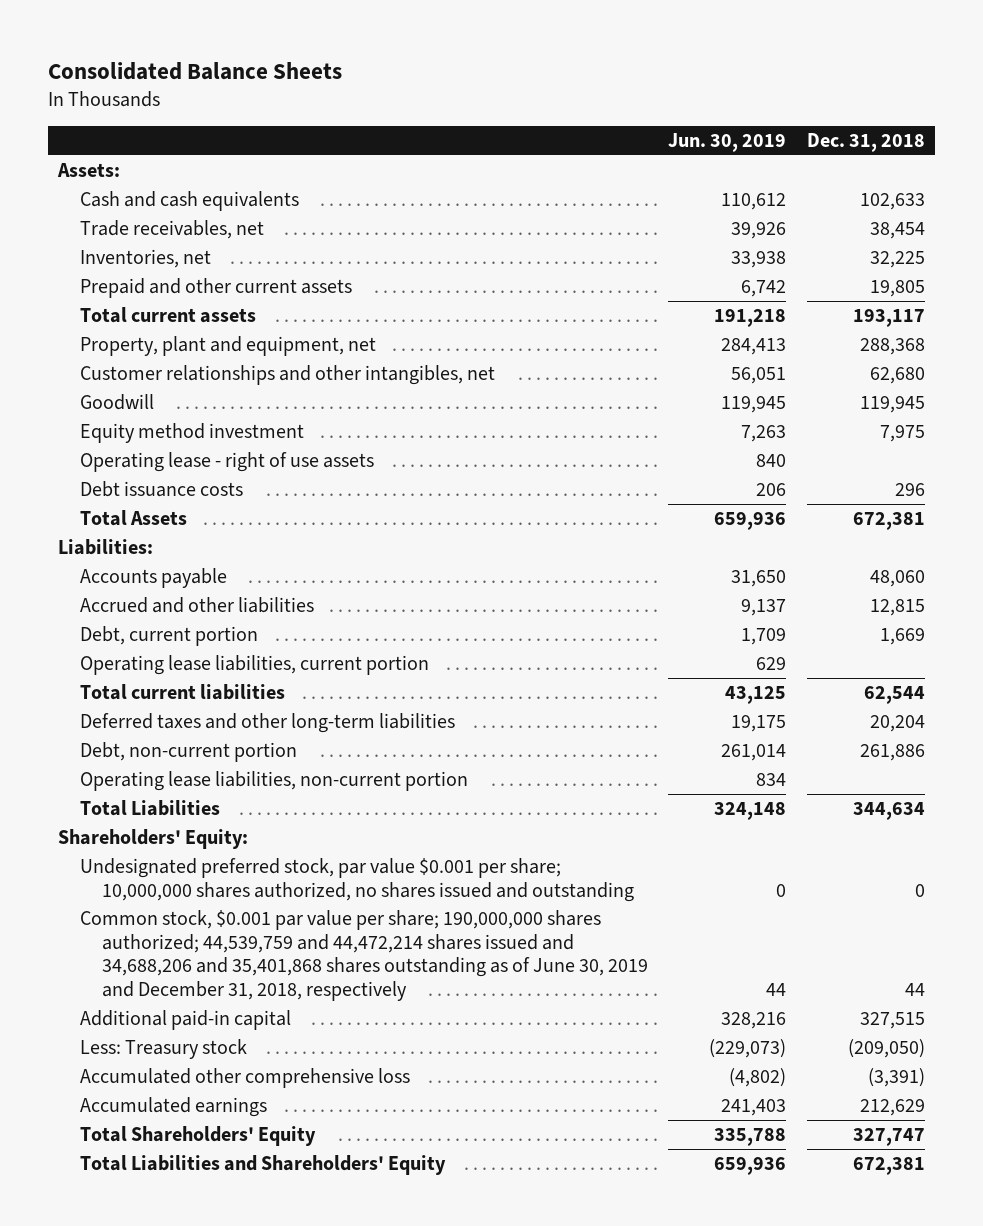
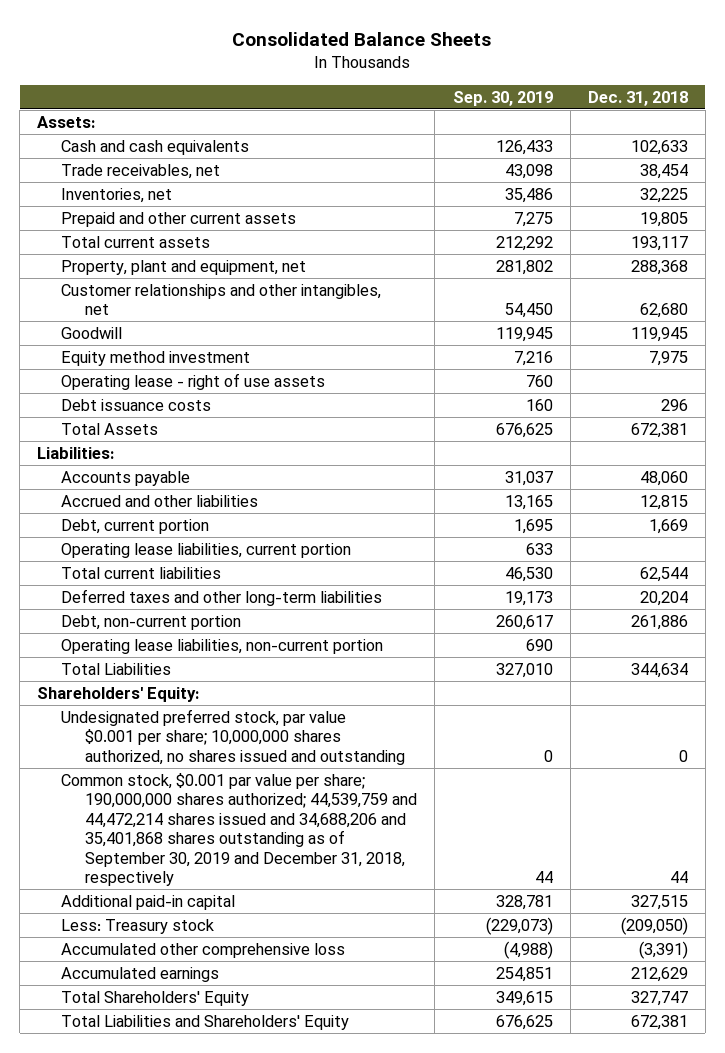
- | Jun. 30, 2019 | Dec. 31, 2018
+ | Sep. 30, 2019 | Dec. 31, 2018
- Common stock, $0.001 par value per share; 190,000,000 shares authorized; 44,539,759 and 44,472,214 shares issued and 34,688,206 and 35,401,868 shares outstanding as of June 30, 2019 and December 31, 2018, respectively | 44 | 44
+ Common stock, $0.001 par value per share; 190,000,000 shares authorized; 44,539,759 and 44,472,214 shares issued and 34,688,206 and 35,401,868 shares outstanding as of September 30, 2019 and December 31, 2018, respectively | 44 | 44

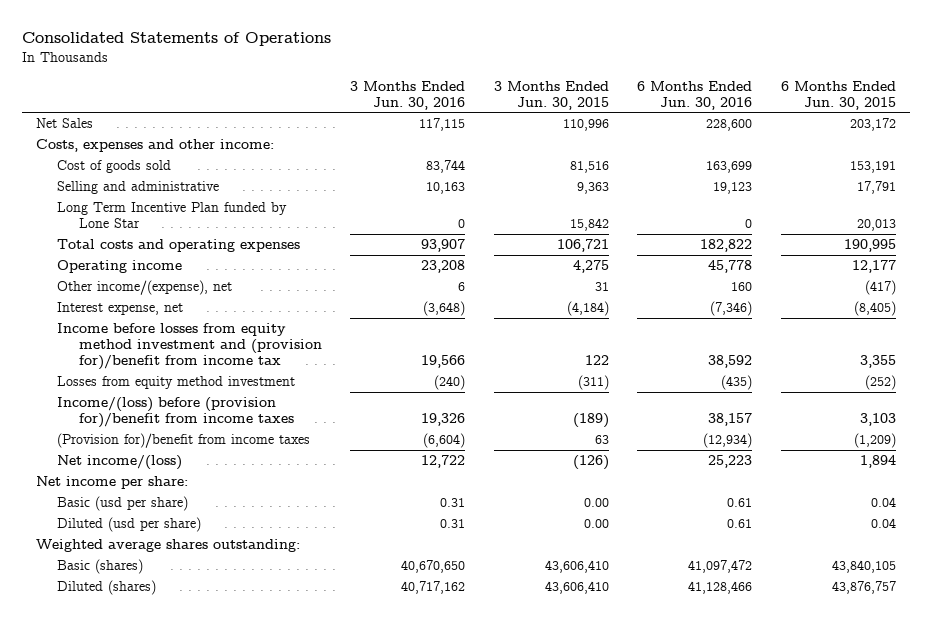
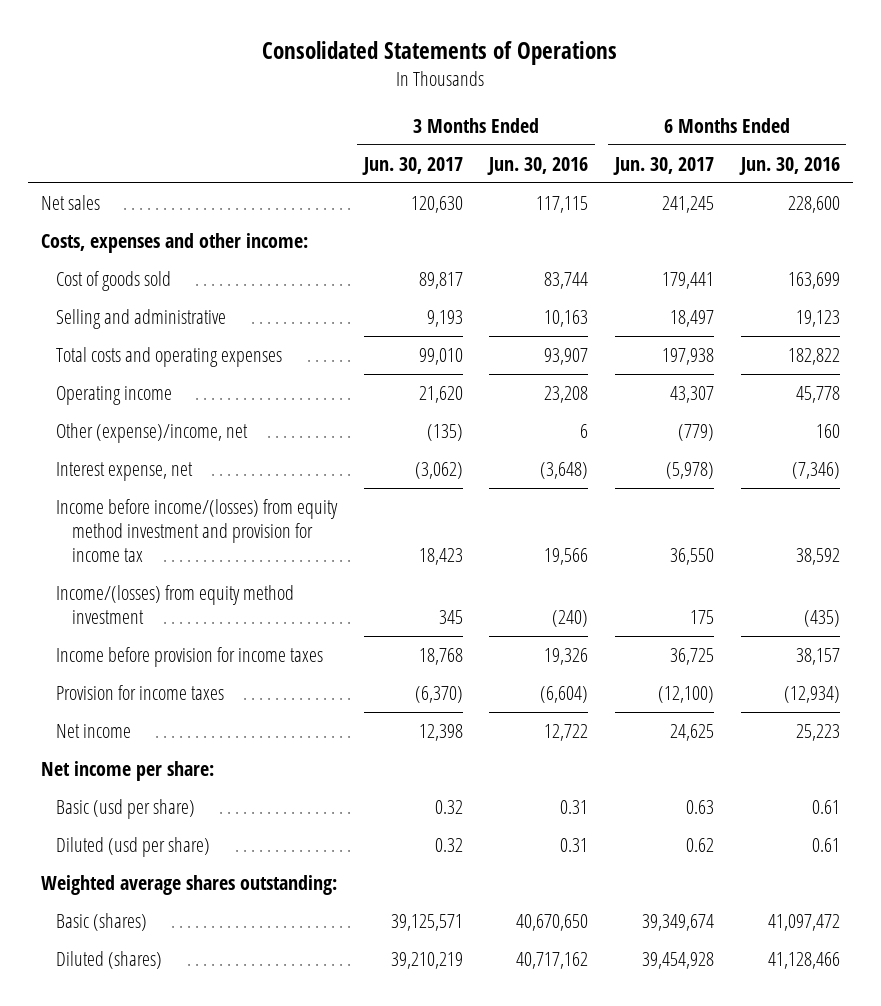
- | 3 Months Ended Jun. 30, 2016 | 3 Months Ended Jun. 30, 2015 | 6 Months Ended Jun. 30, 2016 | 6 Months Ended Jun. 30, 2015
+ | 3 Months Ended Jun. 30, 2017 | 3 Months Ended Jun. 30, 2016 | 6 Months Ended Jun. 30, 2017 | 6 Months Ended Jun. 30, 2016
- Net Sales | 117,115 | 110,996 | 228,600 | 203,172
+ Net sales | 120,630 | 117,115 | 241,245 | 228,600
- Long Term Incentive Plan funded by Lone Star | 0 | 15,842 | 0 | 20,013
- Other income/(expense), net | 6 | 31 | 160 | (417)
+ Other (expense)/income, net | (135) | 6 | (779) | 160
- Income before losses from equity method investment and (provision for)/benefit from income tax | 19,566 | 122 | 38,592 | 3,355
- Losses from equity method investment | (240) | (311) | (435) | (252)
- Income/(loss) before (provision for)/benefit from income taxes | 19,326 | (189) | 38,157 | 3,103
- (Provision for)/benefit from income taxes | (6,604) | 63 | (12,934) | (1,209)
- Net income/(loss) | 12,722 | (126) | 25,223 | 1,894
+ Income before income/(losses) from equity method investment and provision for income tax | 18,423 | 19,566 | 36,550 | 38,592
+ Income/(losses) from equity method investment | 345 | (240) | 175 | (435)
+ Income before provision for income taxes | 18,768 | 19,326 | 36,725 | 38,157
+ Provision for income taxes | (6,370) | (6,604) | (12,100) | (12,934)
+ Net income | 12,398 | 12,722 | 24,625 | 25,223

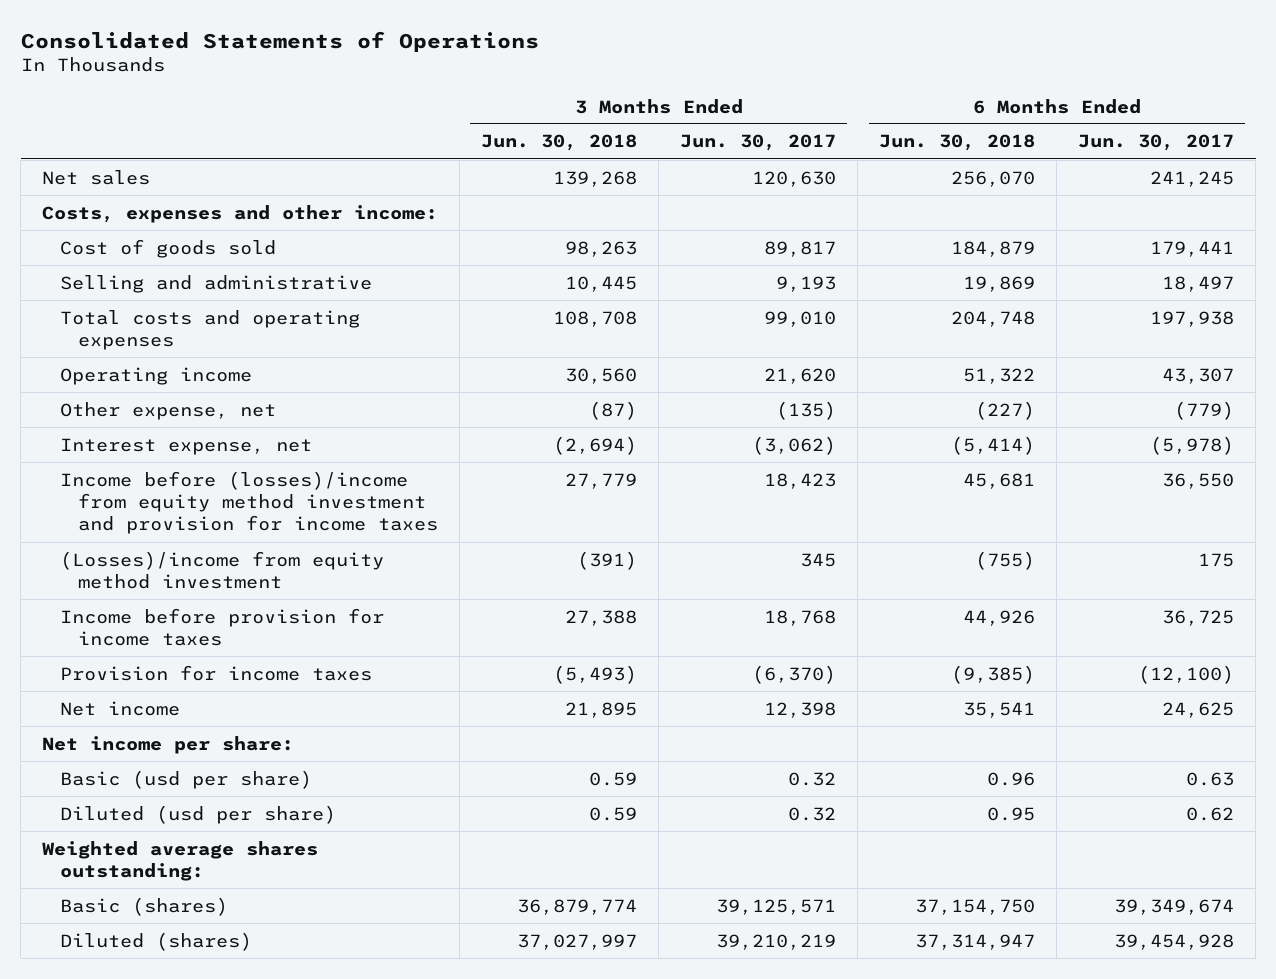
- | 3 Months Ended Jun. 30, 2017 | 3 Months Ended Jun. 30, 2016 | 6 Months Ended Jun. 30, 2017 | 6 Months Ended Jun. 30, 2016
+ | 3 Months Ended Jun. 30, 2018 | 3 Months Ended Jun. 30, 2017 | 6 Months Ended Jun. 30, 2018 | 6 Months Ended Jun. 30, 2017
- Other (expense)/income, net | (135) | 6 | (779) | 160
+ Other expense, net | (87) | (135) | (227) | (779)
- Income before income/(losses) from equity method investment and provision for income tax | 18,423 | 19,566 | 36,550 | 38,592
- Income/(losses) from equity method investment | 345 | (240) | 175 | (435)
+ Income before (losses)/income from equity method investment and provision for income taxes | 27,779 | 18,423 | 45,681 | 36,550
+ (Losses)/income from equity method investment | (391) | 345 | (755) | 175

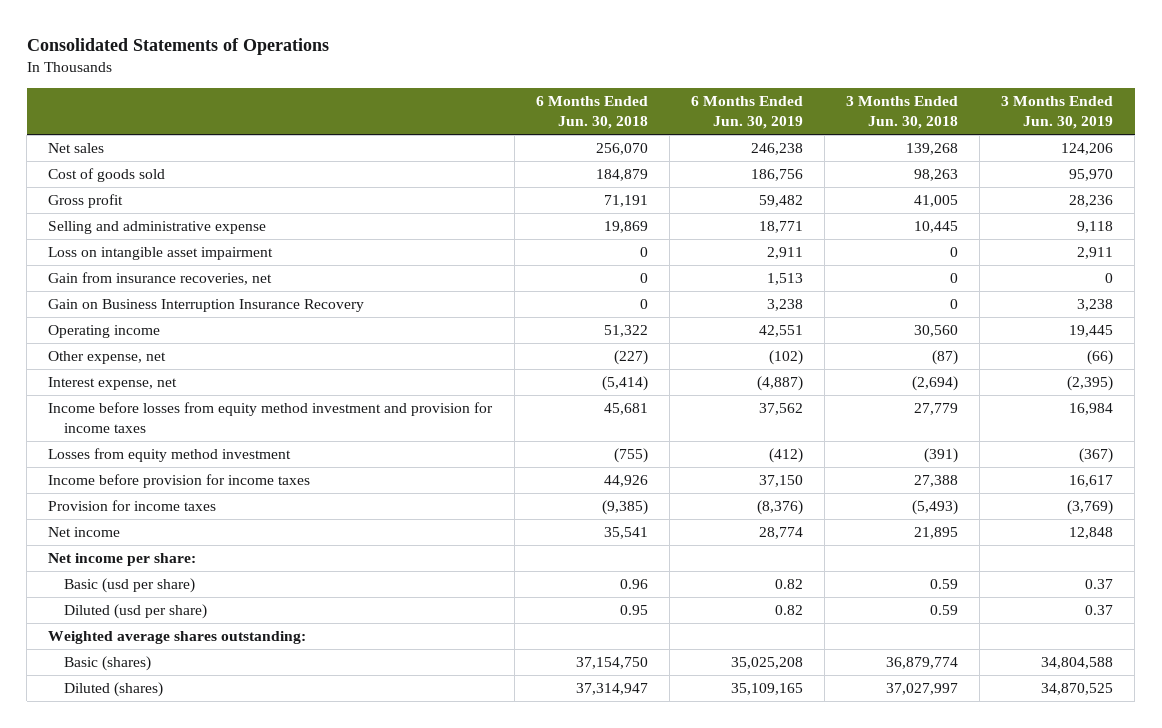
- | 3 Months Ended Jun. 30, 2018 | 3 Months Ended Jun. 30, 2017 | 6 Months Ended Jun. 30, 2018 | 6 Months Ended Jun. 30, 2017
+ | 6 Months Ended Jun. 30, 2018 | 6 Months Ended Jun. 30, 2019 | 3 Months Ended Jun. 30, 2018 | 3 Months Ended Jun. 30, 2019
- Costs, expenses and other income:
- Selling and administrative | 10,445 | 9,193 | 19,869 | 18,497
- Total costs and operating expenses | 108,708 | 99,010 | 204,748 | 197,938
+ Gross profit | 71,191 | 59,482 | 41,005 | 28,236
+ Selling and administrative expense | 19,869 | 18,771 | 10,445 | 9,118
+ Loss on intangible asset impairment | 0 | 2,911 | 0 | 2,911
+ Gain from insurance recoveries, net | 0 | 1,513 | 0 | 0
+ Gain on Business Interruption Insurance Recovery | 0 | 3,238 | 0 | 3,238
- Income before (losses)/income from equity method investment and provision for income taxes | 27,779 | 18,423 | 45,681 | 36,550
- (Losses)/income from equity method investment | (391) | 345 | (755) | 175
+ Income before losses from equity method investment and provision for income taxes | 45,681 | 37,562 | 27,779 | 16,984
+ Losses from equity method investment | (755) | (412) | (391) | (367)

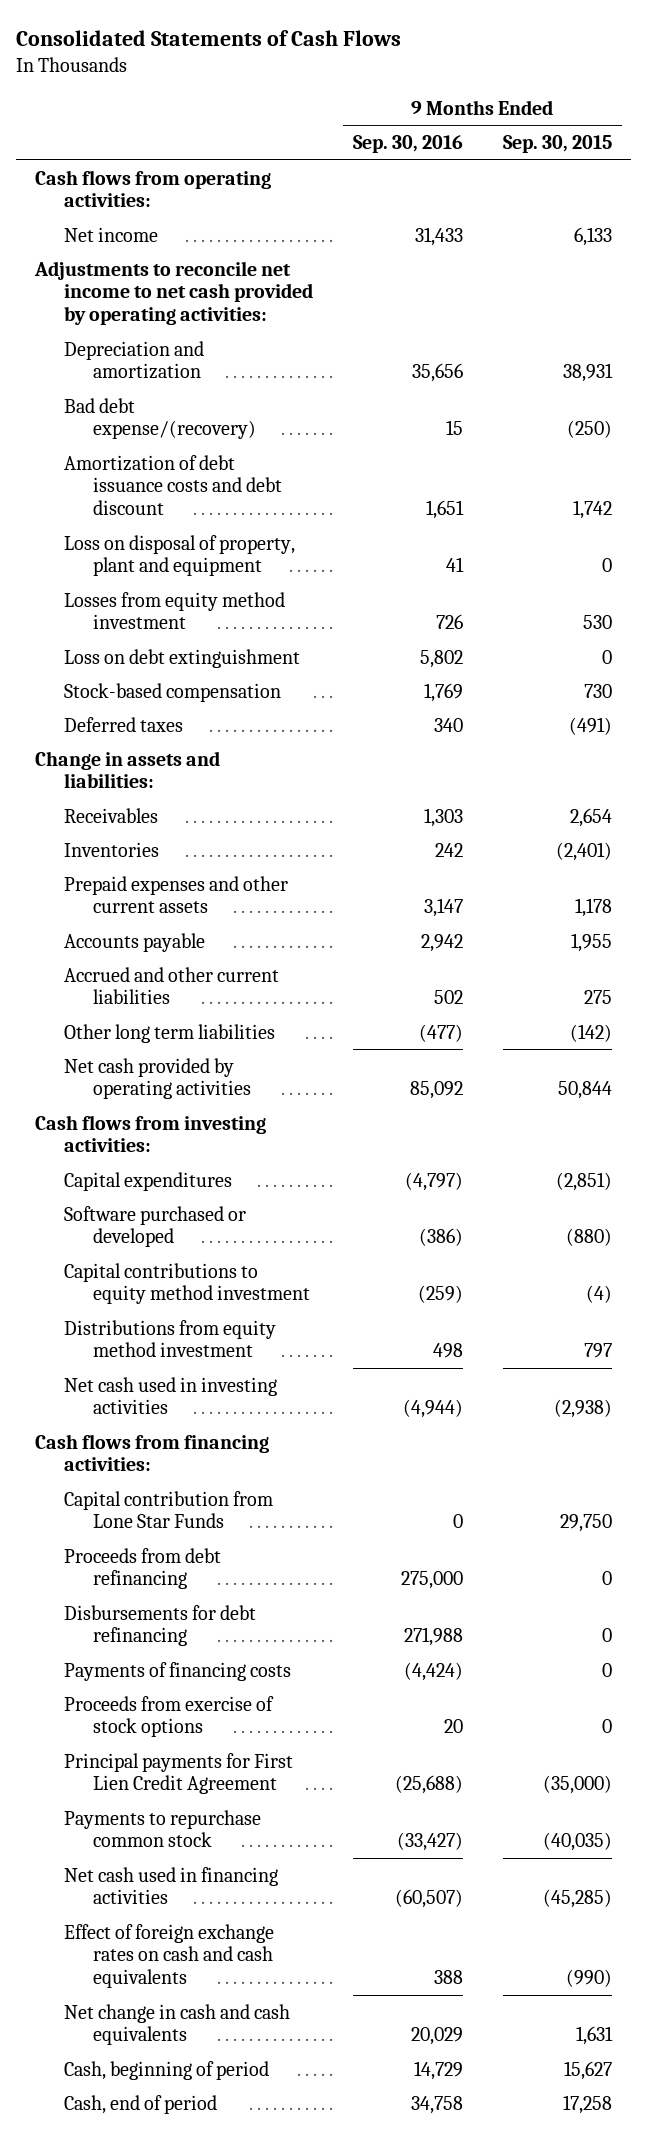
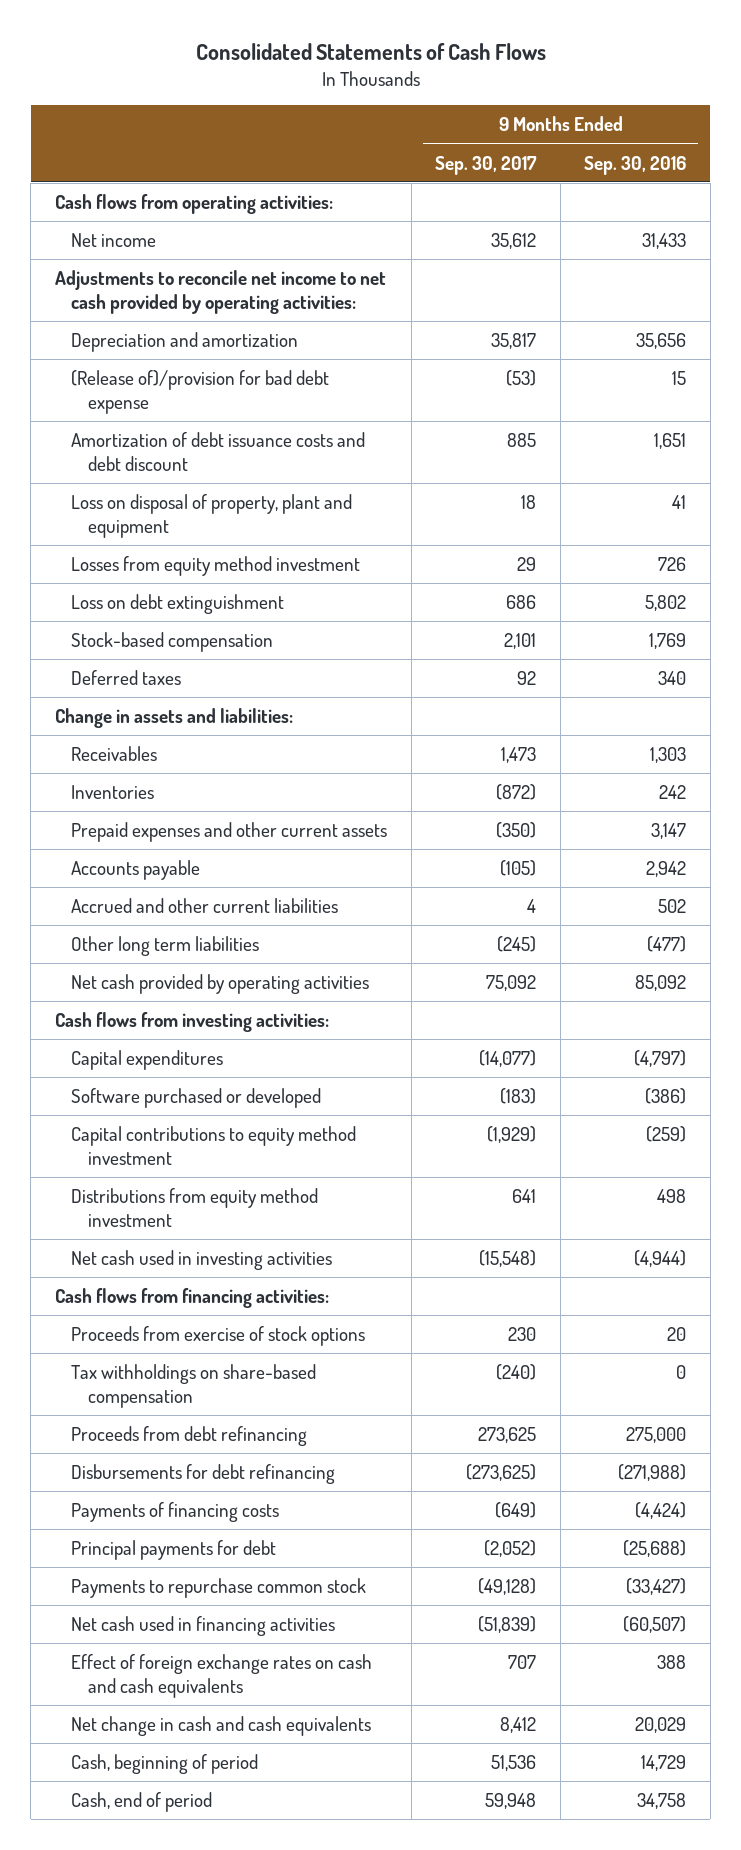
- | 9 Months Ended Sep. 30, 2016 | 9 Months Ended Sep. 30, 2015
+ | 9 Months Ended Sep. 30, 2017 | 9 Months Ended Sep. 30, 2016
- Bad debt expense/(recovery) | 15 | (250)
+ (Release of)/provision for bad debt expense | (53) | 15
- Capital contribution from Lone Star Funds | 0 | 29,750
moved up: Proceeds from exercise of stock options | 230 | 20
+ Tax withholdings on share-based compensation | (240) | 0
- Disbursements for debt refinancing | 271,988 | 0
+ Disbursements for debt refinancing | (273,625) | (271,988)
- Principal payments for First Lien Credit Agreement | (25,688) | (35,000)
+ Principal payments for debt | (2,052) | (25,688)

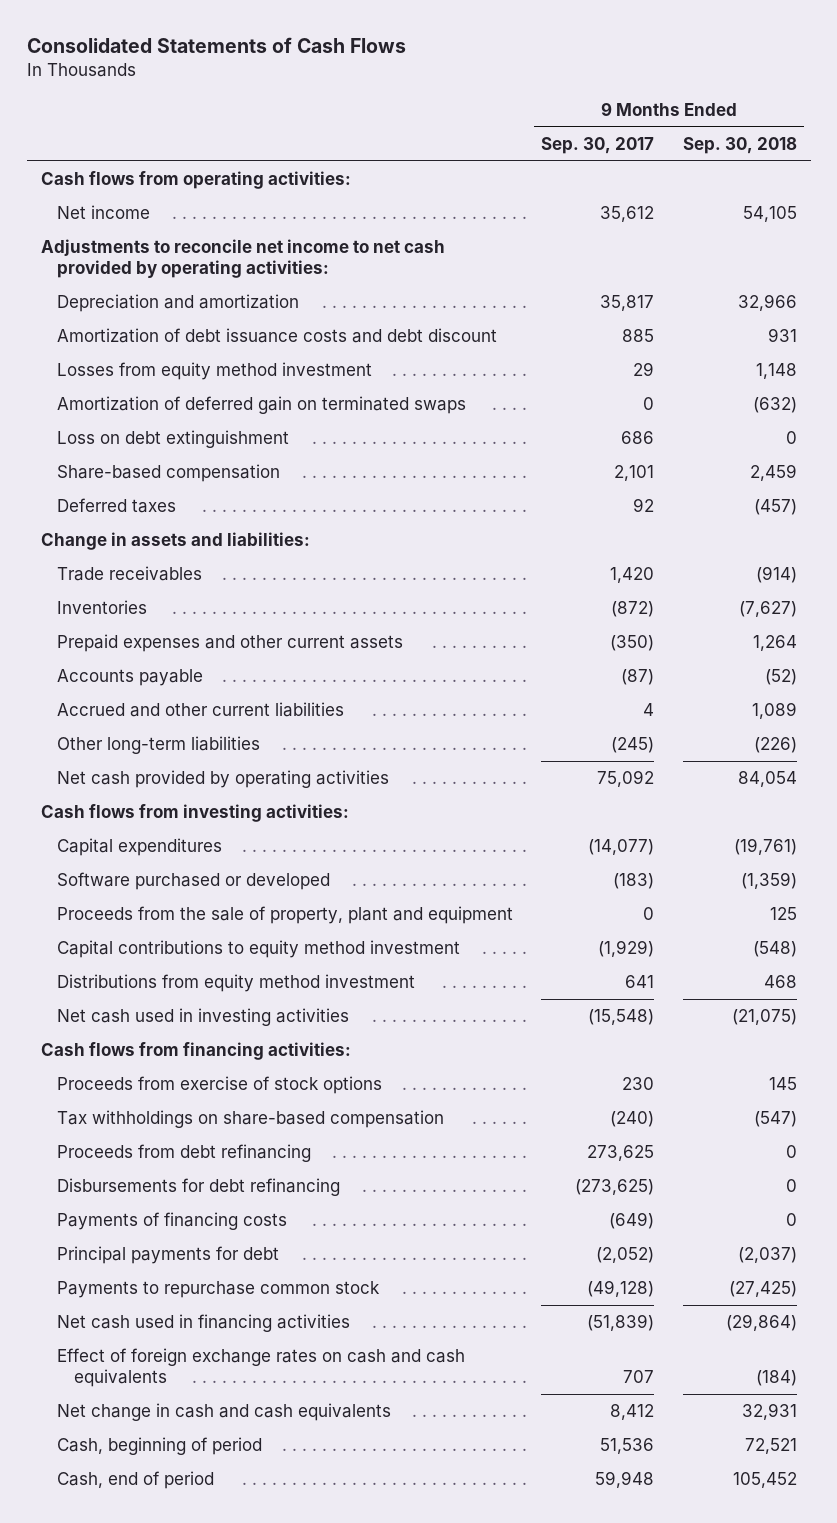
- | 9 Months Ended Sep. 30, 2017 | 9 Months Ended Sep. 30, 2016
+ | 9 Months Ended Sep. 30, 2017 | 9 Months Ended Sep. 30, 2018
- (Release of)/provision for bad debt expense | (53) | 15
- Loss on disposal of property, plant and equipment | 18 | 41
+ Amortization of deferred gain on terminated swaps | 0 | (632)
- Stock-based compensation | 2,101 | 1,769
+ Share-based compensation | 2,101 | 2,459
- Receivables | 1,473 | 1,303
+ Trade receivables | 1,420 | (914)
- Accounts payable | (105) | 2,942
+ Accounts payable | (87) | (52)
- Other long term liabilities | (245) | (477)
+ Other long-term liabilities | (245) | (226)
+ Proceeds from the sale of property, plant and equipment | 0 | 125

